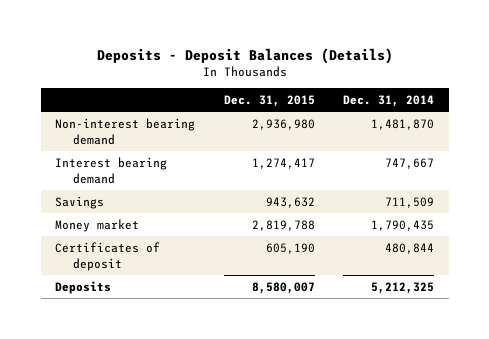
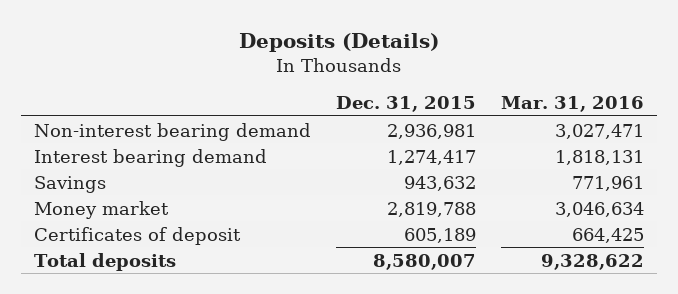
- Deposits - Deposit Balances (Details)
+ Deposits (Details)
- | Dec. 31, 2015 | Dec. 31, 2014
+ | Dec. 31, 2015 | Mar. 31, 2016
- Non-interest bearing demand | 2,936,980 | 1,481,870
+ Non-interest bearing demand | 2,936,981 | 3,027,471
- Certificates of deposit | 605,190 | 480,844
- Deposits | 8,580,007 | 5,212,325
+ Certificates of deposit | 605,189 | 664,425
+ Total deposits | 8,580,007 | 9,328,622

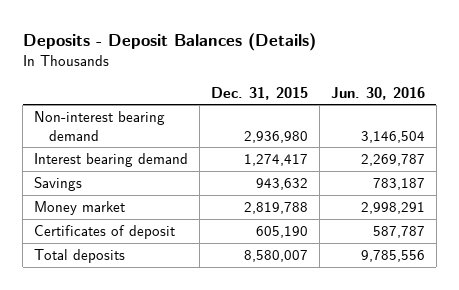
- Deposits (Details)
+ Deposits - Deposit Balances (Details)
- | Dec. 31, 2015 | Mar. 31, 2016
+ | Dec. 31, 2015 | Jun. 30, 2016
- Non-interest bearing demand | 2,936,981 | 3,027,471
+ Non-interest bearing demand | 2,936,980 | 3,146,504
- Certificates of deposit | 605,189 | 664,425
+ Certificates of deposit | 605,190 | 587,787

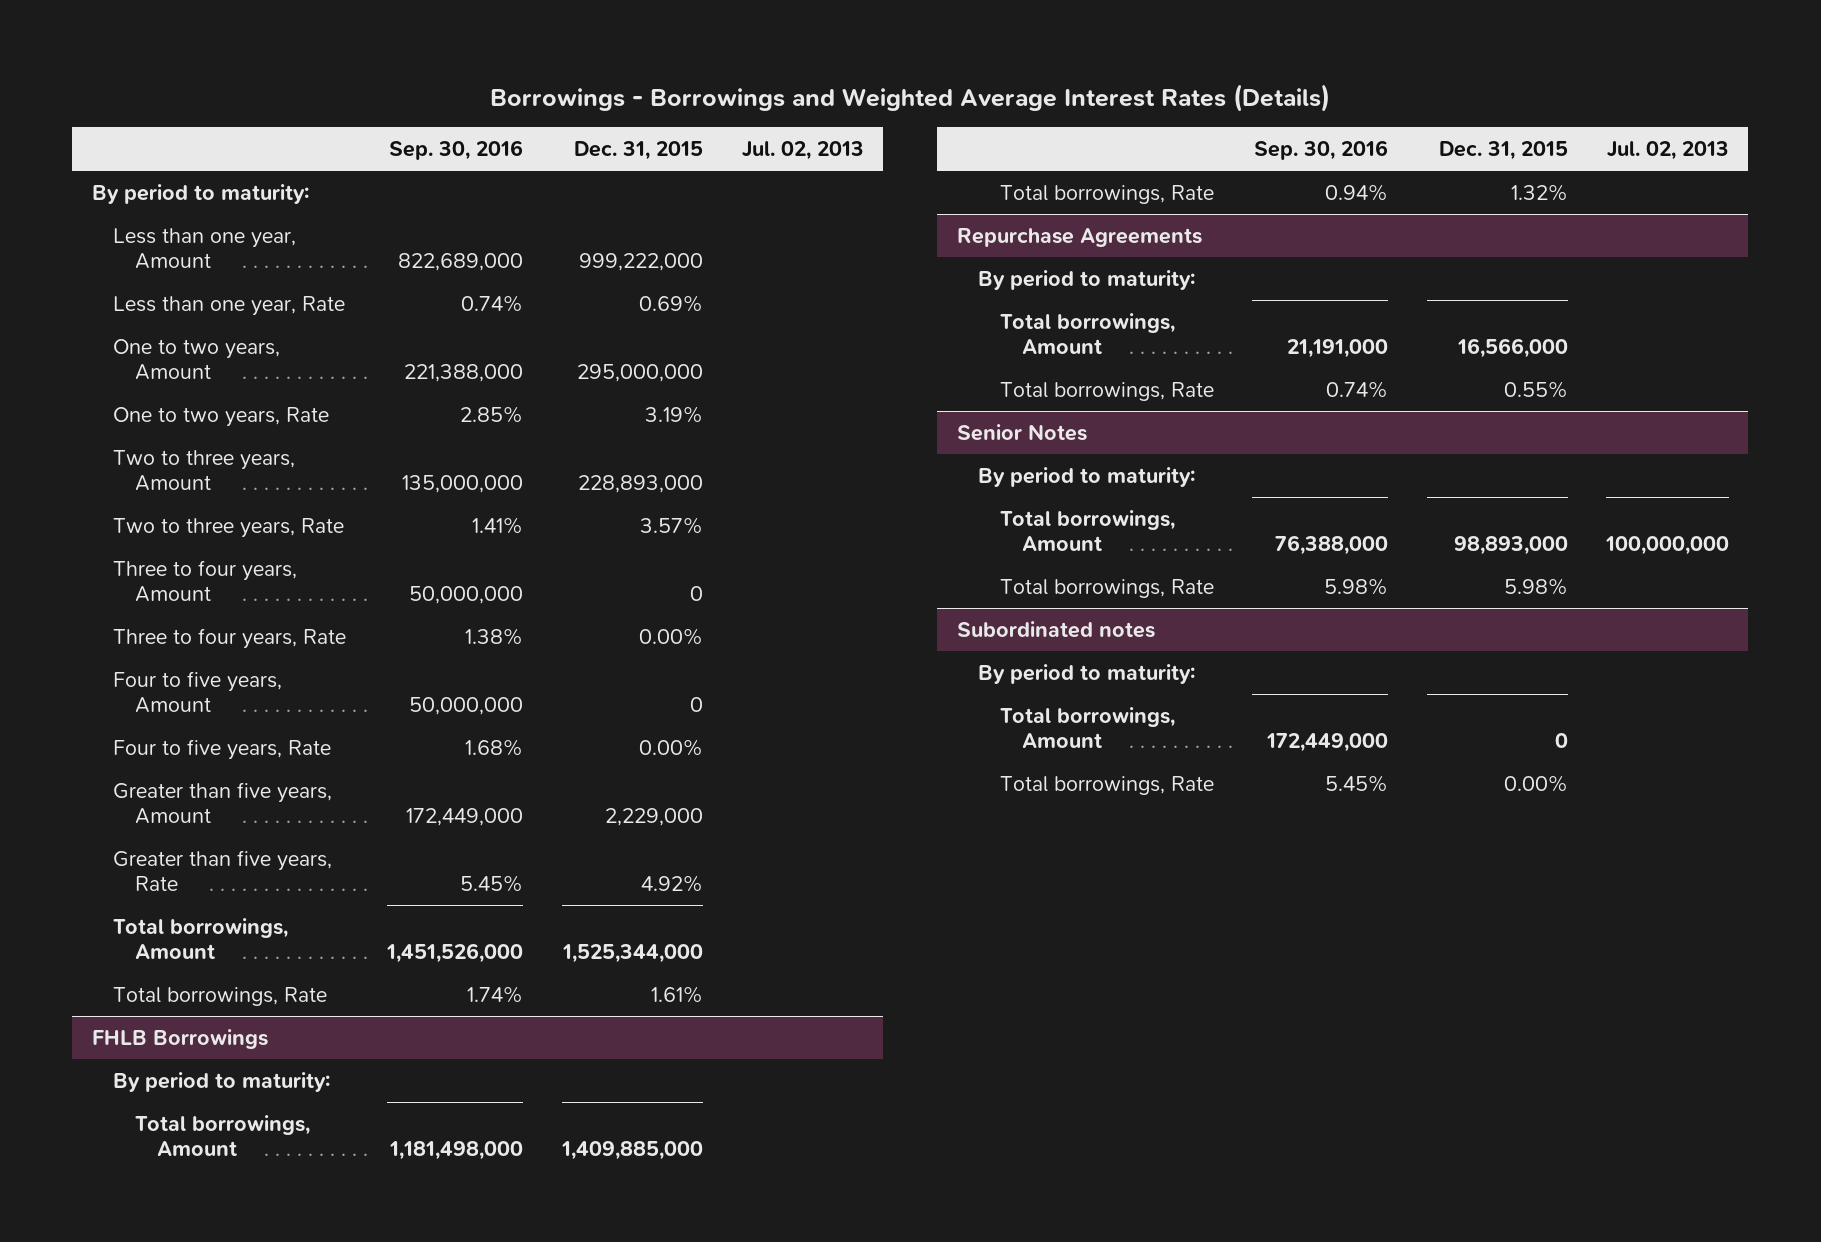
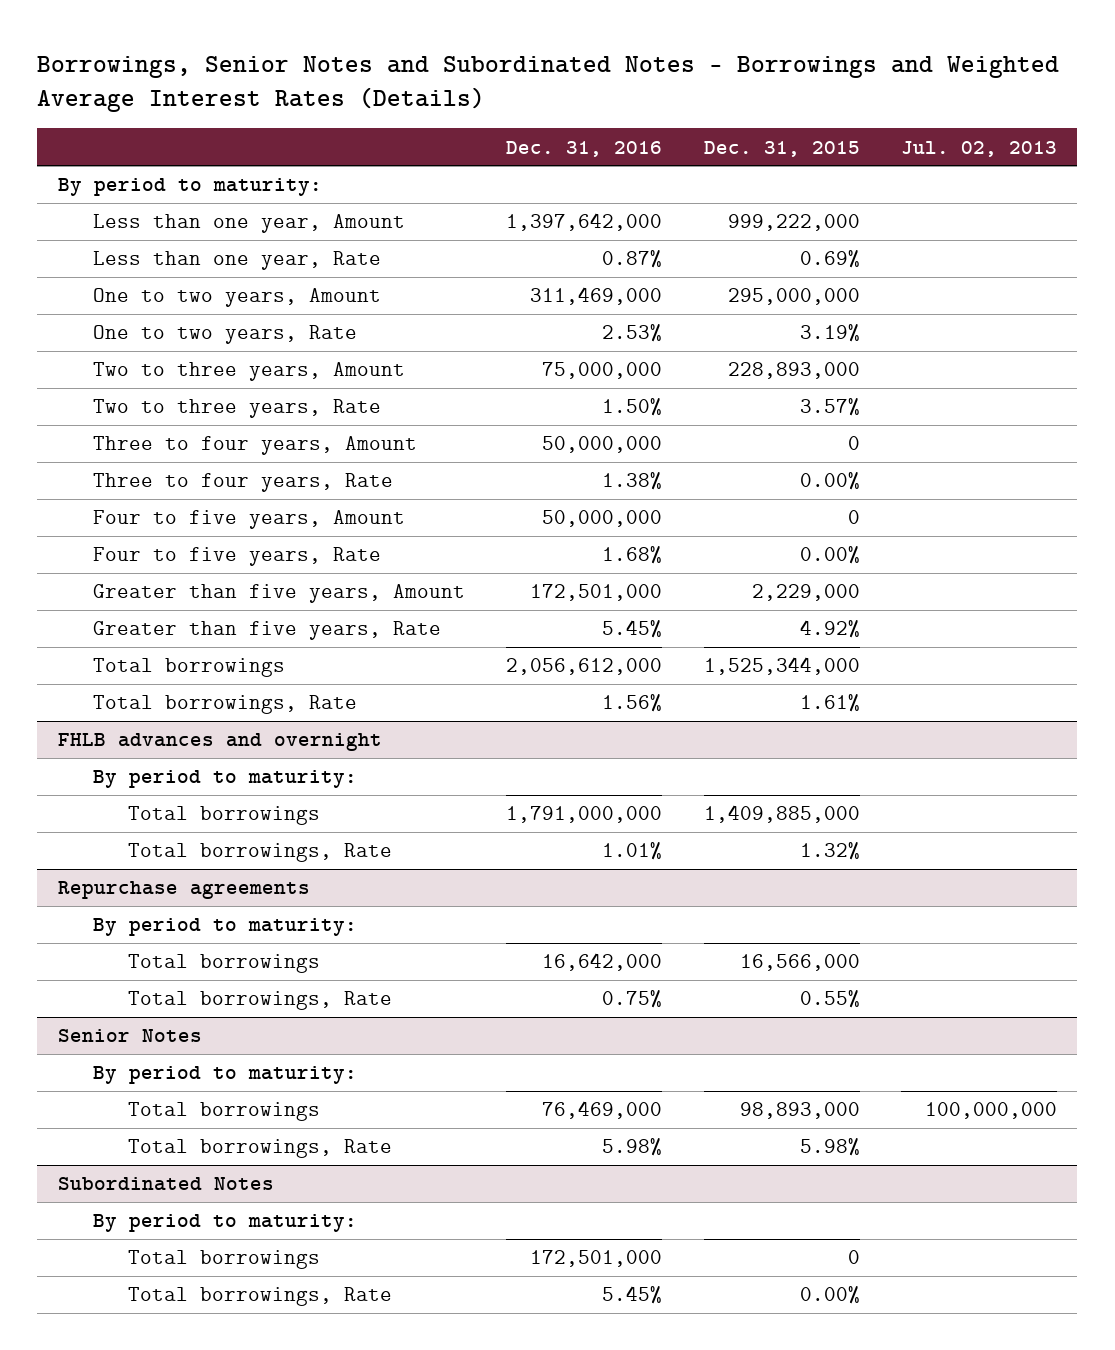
- Borrowings - Borrowings and Weighted Average Interest Rates (Details)
+ Borrowings, Senior Notes and Subordinated Notes - Borrowings and Weighted Average Interest Rates (Details)
- | Sep. 30, 2016 | Dec. 31, 2015 | Jul. 02, 2013
+ | Dec. 31, 2016 | Dec. 31, 2015 | Jul. 02, 2013
- Total borrowings, Amount | 1,451,526,000 | 1,525,344,000 |
+ Total borrowings | 2,056,612,000 | 1,525,344,000 |
- FHLB Borrowings
+ FHLB advances and overnight
- Total borrowings, Amount | 1,181,498,000 | 1,409,885,000 |
+ Total borrowings | 1,791,000,000 | 1,409,885,000 |
- Repurchase Agreements
+ Repurchase agreements
- Total borrowings, Amount | 21,191,000 | 16,566,000 |
+ Total borrowings | 16,642,000 | 16,566,000 |
@ Senior Notes
- Total borrowings, Amount | 76,388,000 | 98,893,000 | 100,000,000
+ Total borrowings | 76,469,000 | 98,893,000 | 100,000,000
- Subordinated notes
+ Subordinated Notes
- Total borrowings, Amount | 172,449,000 | 0 |
+ Total borrowings | 172,501,000 | 0 |

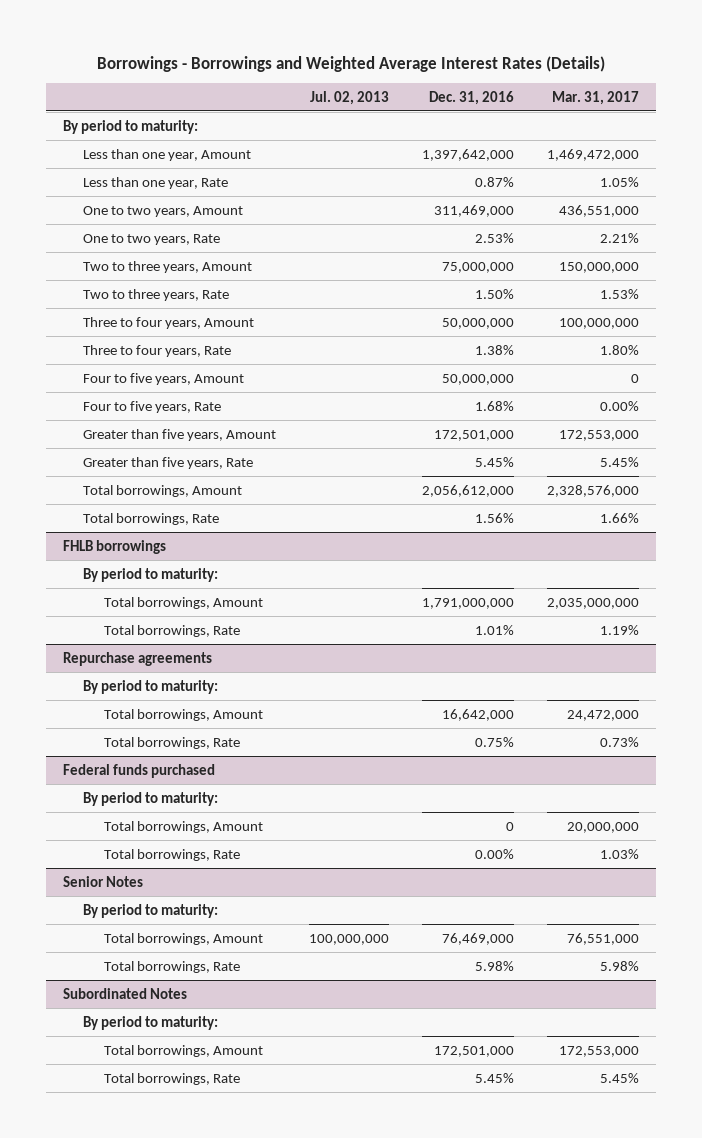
- Borrowings, Senior Notes and Subordinated Notes - Borrowings and Weighted Average Interest Rates (Details)
+ Borrowings - Borrowings and Weighted Average Interest Rates (Details)
- | Dec. 31, 2016 | Dec. 31, 2015 | Jul. 02, 2013
+ | Jul. 02, 2013 | Dec. 31, 2016 | Mar. 31, 2017
- Total borrowings | 2,056,612,000 | 1,525,344,000 |
+ Total borrowings, Amount | | 2,056,612,000 | 2,328,576,000
- FHLB advances and overnight
+ FHLB borrowings
- Total borrowings | 1,791,000,000 | 1,409,885,000 |
+ Total borrowings, Amount | | 1,791,000,000 | 2,035,000,000
@ Repurchase agreements
- Total borrowings | 16,642,000 | 16,566,000 |
+ Total borrowings, Amount | | 16,642,000 | 24,472,000
+ Federal funds purchased
+ By period to maturity:
+ Total borrowings, Amount | | 0 | 20,000,000
+ Total borrowings, Rate | | 0.00% | 1.03%
@ Senior Notes
- Total borrowings | 76,469,000 | 98,893,000 | 100,000,000
+ Total borrowings, Amount | 100,000,000 | 76,469,000 | 76,551,000
@ Subordinated Notes
- Total borrowings | 172,501,000 | 0 |
+ Total borrowings, Amount | | 172,501,000 | 172,553,000

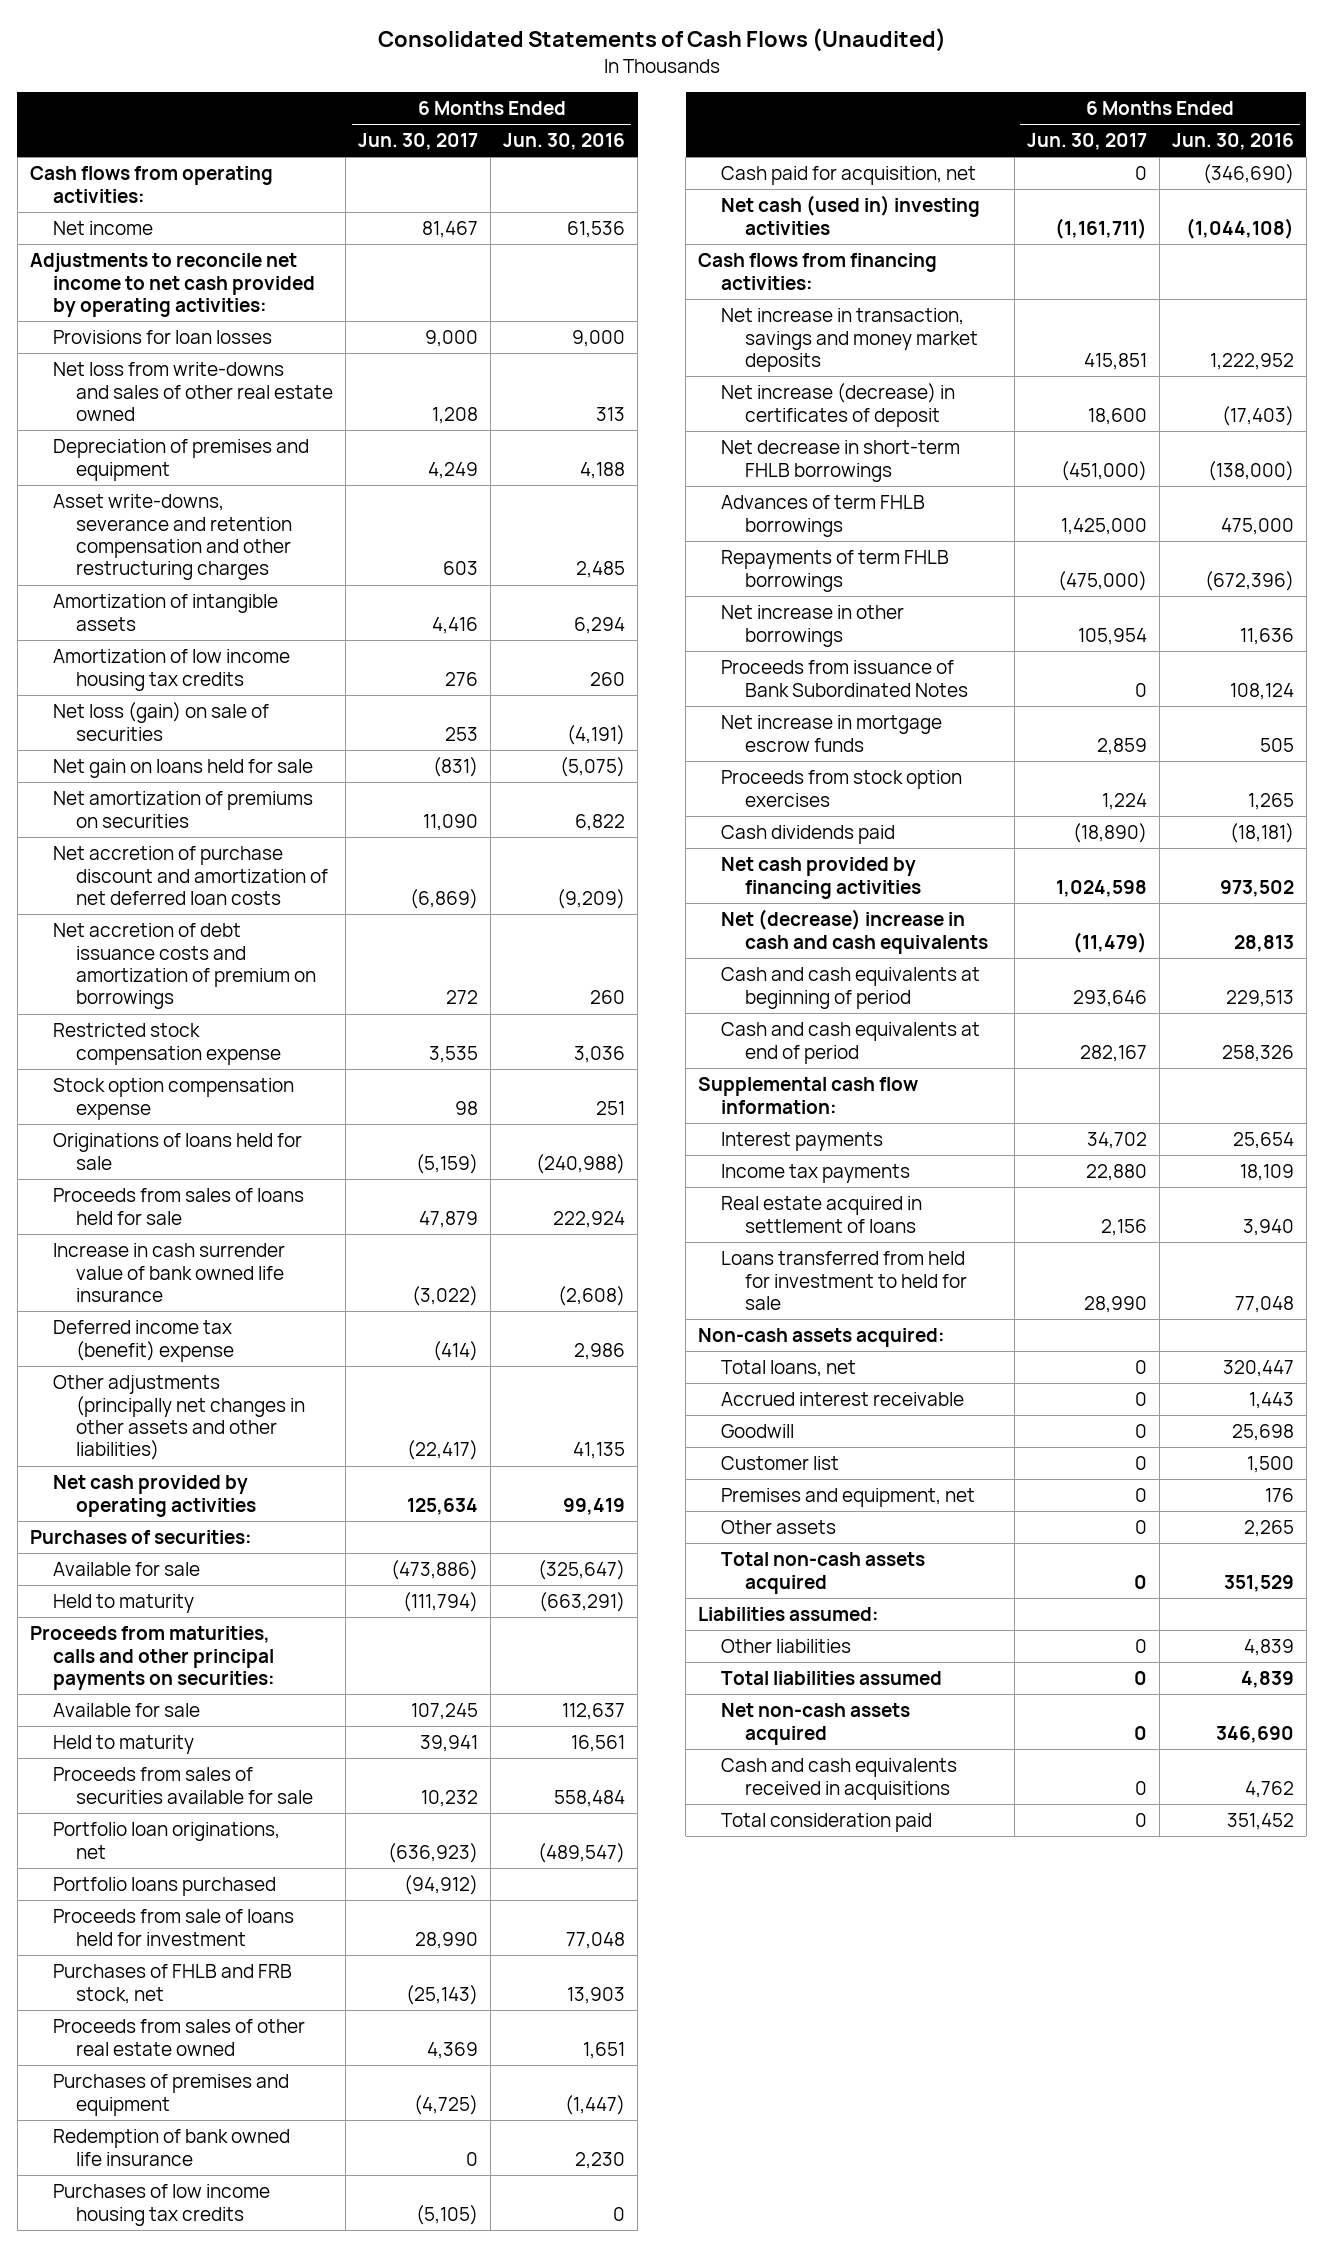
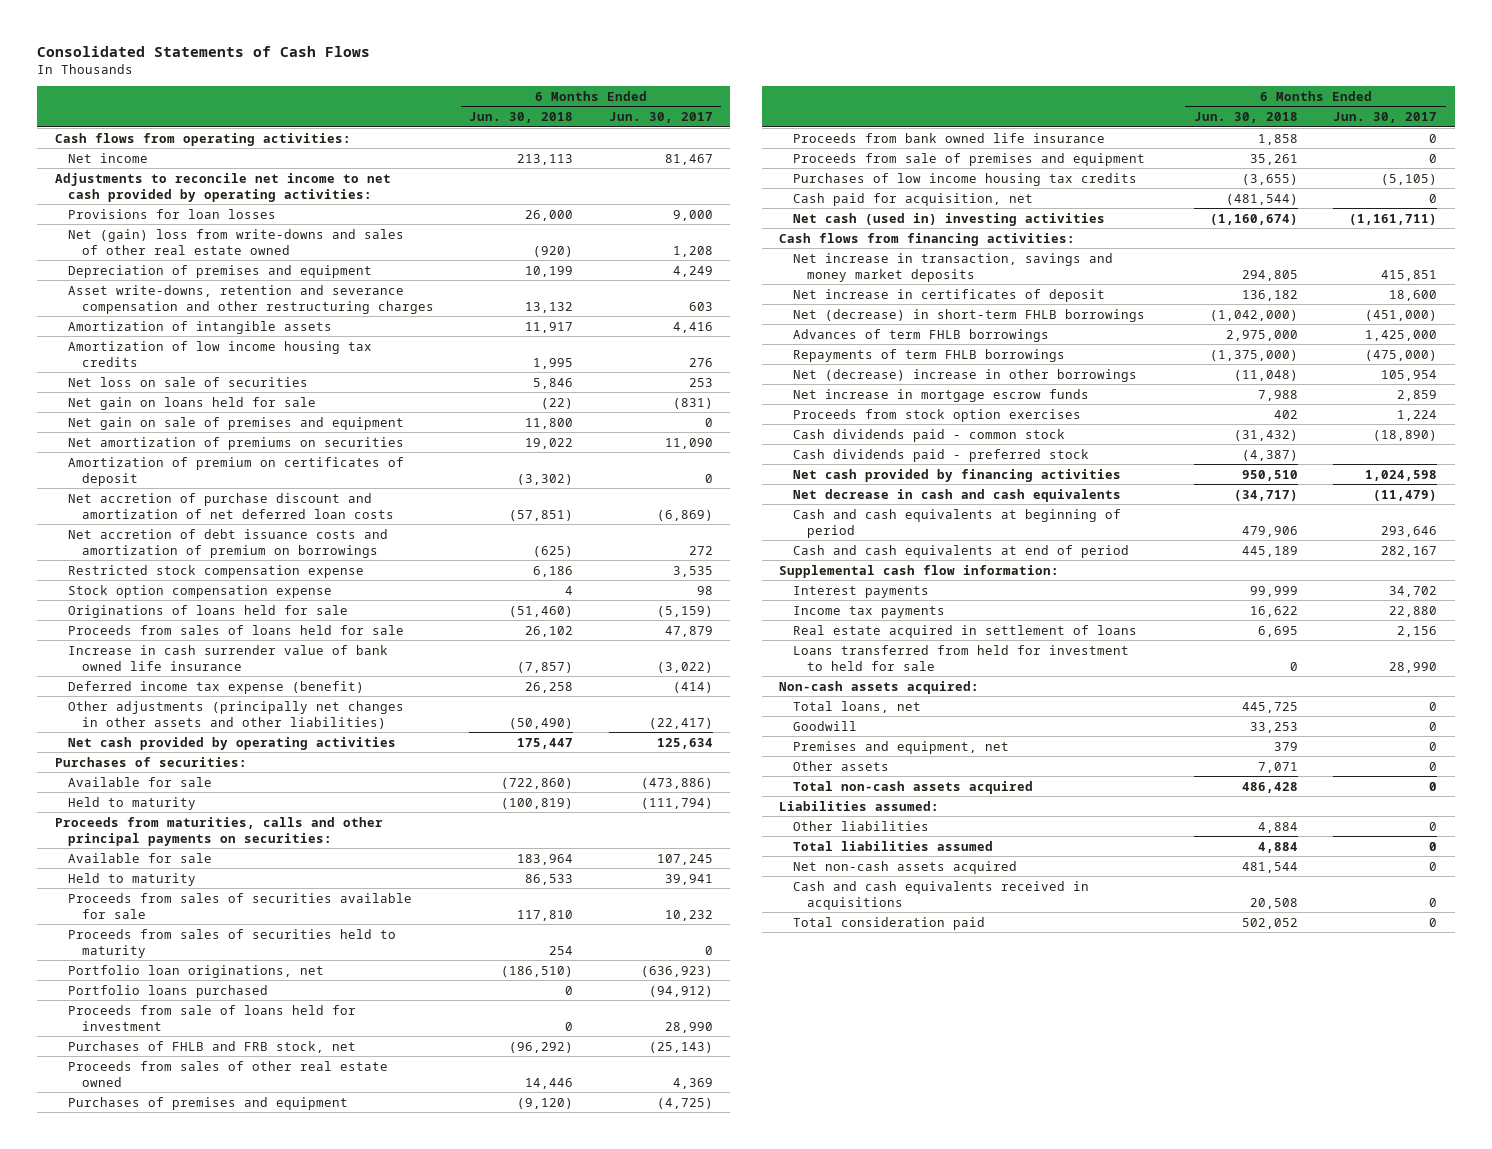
- Consolidated Statements of Cash Flows (Unaudited)
+ Consolidated Statements of Cash Flows
- | 6 Months Ended Jun. 30, 2017 | 6 Months Ended Jun. 30, 2016
+ | 6 Months Ended Jun. 30, 2018 | 6 Months Ended Jun. 30, 2017
- Net loss from write-downs and sales of other real estate owned | 1,208 | 313
+ Net (gain) loss from write-downs and sales of other real estate owned | (920) | 1,208
- Asset write-downs, severance and retention compensation and other restructuring charges | 603 | 2,485
+ Asset write-downs, retention and severance compensation and other restructuring charges | 13,132 | 603
- Net loss (gain) on sale of securities | 253 | (4,191)
+ Net loss on sale of securities | 5,846 | 253
+ Net gain on sale of premises and equipment | 11,800 | 0
+ Amortization of premium on certificates of deposit | (3,302) | 0
- Deferred income tax (benefit) expense | (414) | 2,986
+ Deferred income tax expense (benefit) | 26,258 | (414)
+ Proceeds from sales of securities held to maturity | 254 | 0
- Redemption of bank owned life insurance | 0 | 2,230
+ Proceeds from bank owned life insurance | 1,858 | 0
+ Proceeds from sale of premises and equipment | 35,261 | 0
- Net increase (decrease) in certificates of deposit | 18,600 | (17,403)
- Net decrease in short-term FHLB borrowings | (451,000) | (138,000)
+ Net increase in certificates of deposit | 136,182 | 18,600
+ Net (decrease) in short-term FHLB borrowings | (1,042,000) | (451,000)
- Net increase in other borrowings | 105,954 | 11,636
- Proceeds from issuance of Bank Subordinated Notes | 0 | 108,124
+ Net (decrease) increase in other borrowings | (11,048) | 105,954
- Cash dividends paid | (18,890) | (18,181)
+ Cash dividends paid - common stock | (31,432) | (18,890)
+ Cash dividends paid - preferred stock | (4,387) |
- Net (decrease) increase in cash and cash equivalents | (11,479) | 28,813
+ Net decrease in cash and cash equivalents | (34,717) | (11,479)
- Accrued interest receivable | 0 | 1,443
- Customer list | 0 | 1,500

